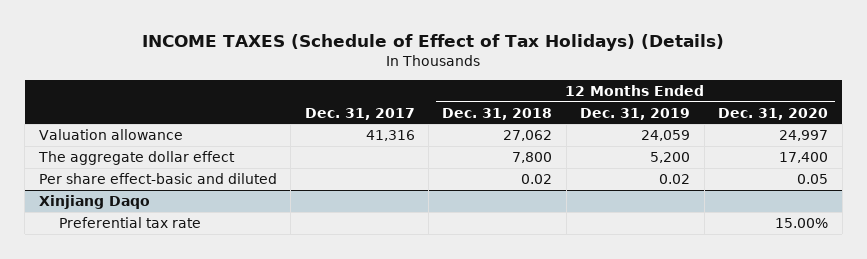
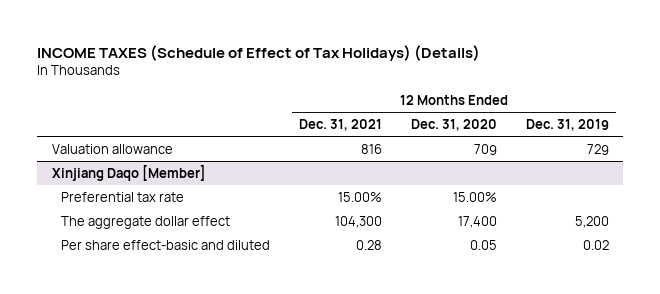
- | Dec. 31, 2017 | 12 Months Ended Dec. 31, 2018 | 12 Months Ended Dec. 31, 2019 | 12 Months Ended Dec. 31, 2020
+ | 12 Months Ended Dec. 31, 2021 | 12 Months Ended Dec. 31, 2020 | 12 Months Ended Dec. 31, 2019
- Valuation allowance | 41,316 | 27,062 | 24,059 | 24,997
+ Valuation allowance | 816 | 709 | 729
+ Xinjiang Daqo [Member]
+ Preferential tax rate | 15.00% | 15.00% |
- Xinjiang Daqo
- Preferential tax rate | | | | 15.00%

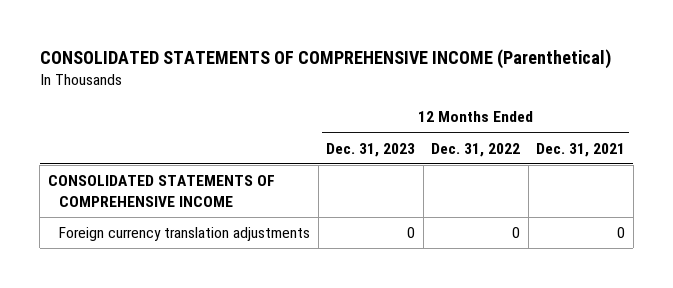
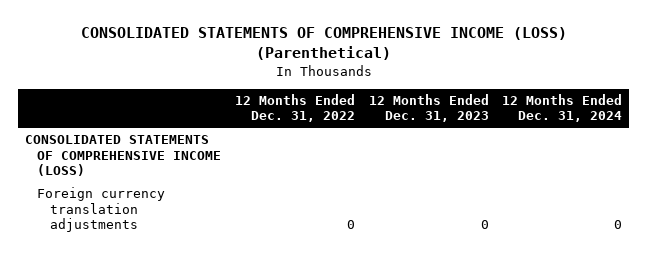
- CONSOLIDATED STATEMENTS OF COMPREHENSIVE INCOME (Parenthetical)
+ CONSOLIDATED STATEMENTS OF COMPREHENSIVE INCOME (LOSS) (Parenthetical)
- | 12 Months Ended Dec. 31, 2023 | 12 Months Ended Dec. 31, 2022 | 12 Months Ended Dec. 31, 2021
+ | 12 Months Ended Dec. 31, 2022 | 12 Months Ended Dec. 31, 2023 | 12 Months Ended Dec. 31, 2024
- CONSOLIDATED STATEMENTS OF COMPREHENSIVE INCOME
+ CONSOLIDATED STATEMENTS OF COMPREHENSIVE INCOME (LOSS)

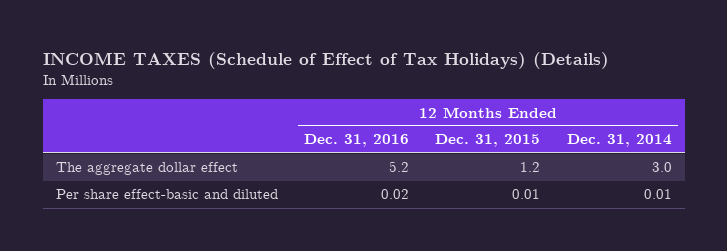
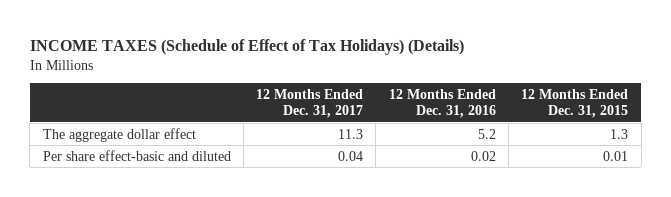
- | 12 Months Ended Dec. 31, 2016 | 12 Months Ended Dec. 31, 2015 | 12 Months Ended Dec. 31, 2014
+ | 12 Months Ended Dec. 31, 2017 | 12 Months Ended Dec. 31, 2016 | 12 Months Ended Dec. 31, 2015
- The aggregate dollar effect | 5.2 | 1.2 | 3.0
+ The aggregate dollar effect | 11.3 | 5.2 | 1.3

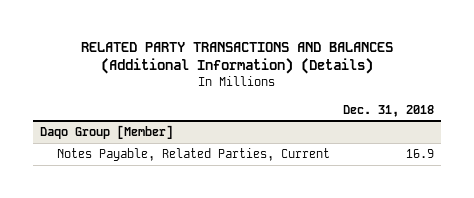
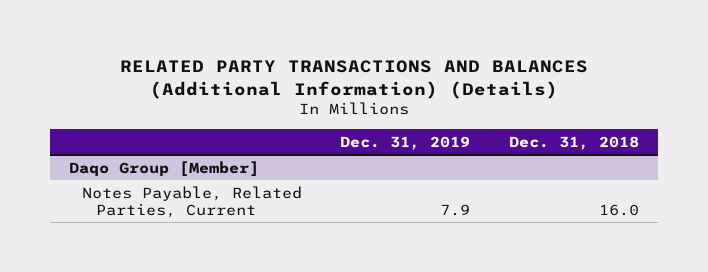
- | Dec. 31, 2018
+ | Dec. 31, 2019 | Dec. 31, 2018
@ Daqo Group [Member]
- Notes Payable, Related Parties, Current | 16.9
+ Notes Payable, Related Parties, Current | 7.9 | 16.0

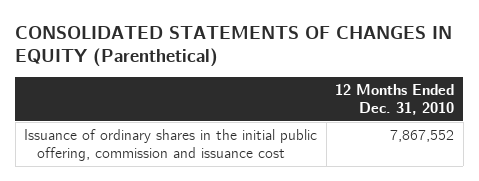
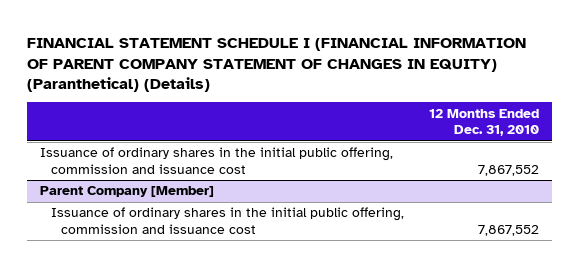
- CONSOLIDATED STATEMENTS OF CHANGES IN EQUITY (Parenthetical)
+ FINANCIAL STATEMENT SCHEDULE I (FINANCIAL INFORMATION OF PARENT COMPANY STATEMENT OF CHANGES IN EQUITY) (Paranthetical) (Details)
+ Parent Company [Member]
+ Issuance of ordinary shares in the initial public offering, commission and issuance cost | 7,867,552

